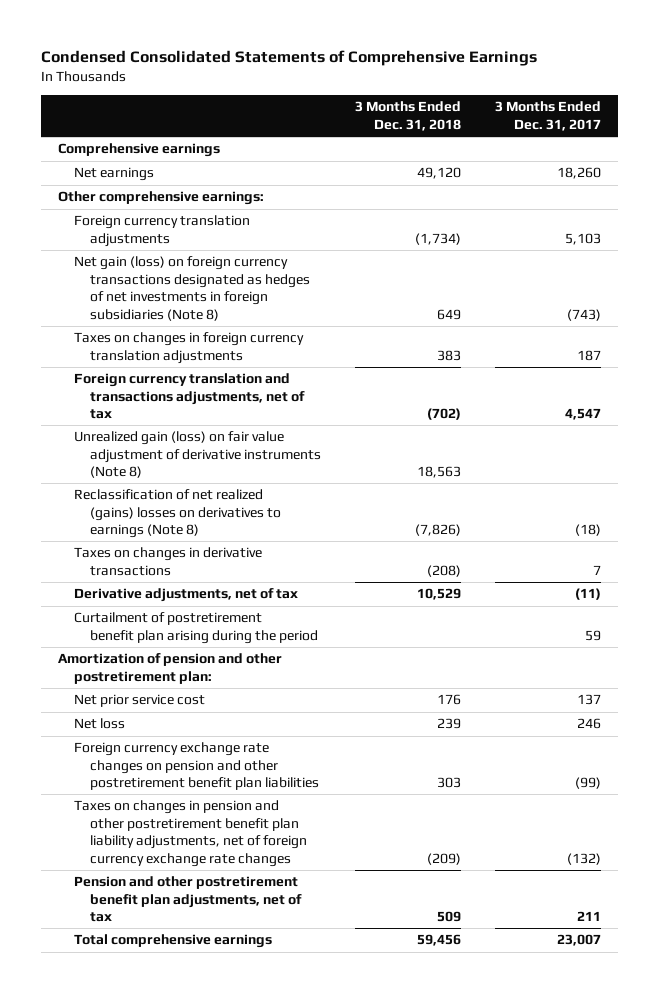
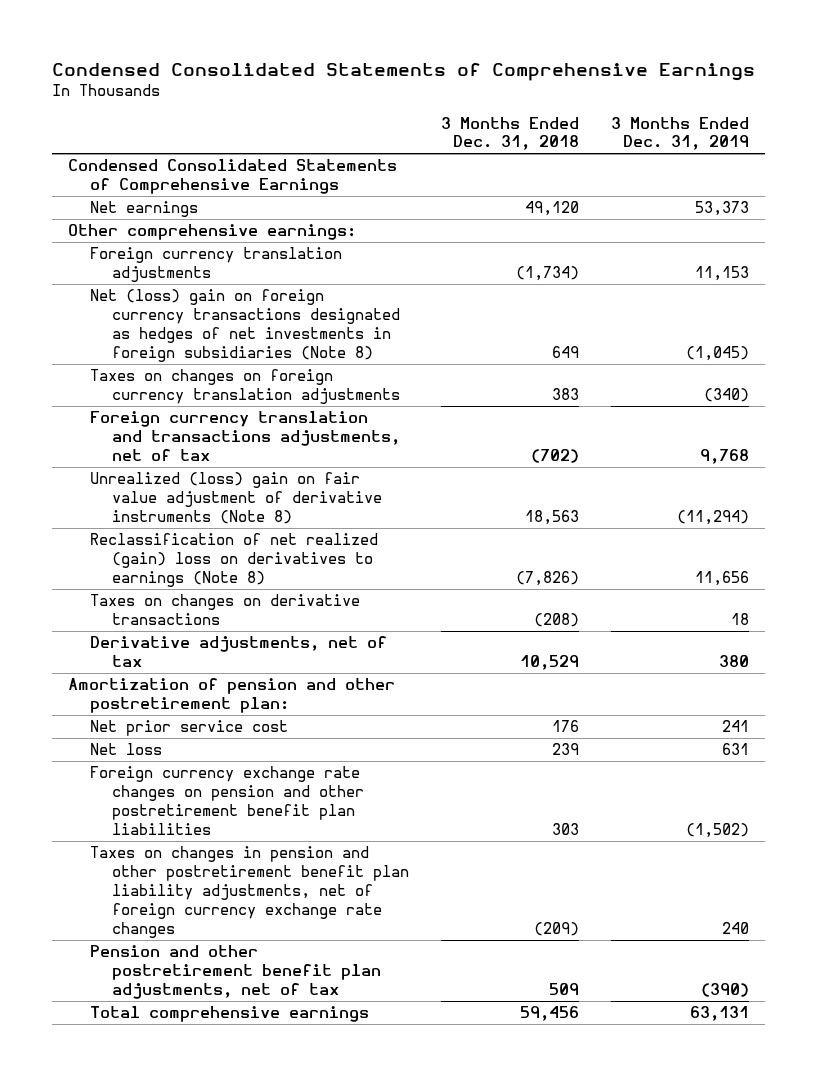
- | 3 Months Ended Dec. 31, 2018 | 3 Months Ended Dec. 31, 2017
+ | 3 Months Ended Dec. 31, 2018 | 3 Months Ended Dec. 31, 2019
- Comprehensive earnings
+ Condensed Consolidated Statements of Comprehensive Earnings
- Net gain (loss) on foreign currency transactions designated as hedges of net investments in foreign subsidiaries (Note 8) | 649 | (743)
- Taxes on changes in foreign currency translation adjustments | 383 | 187
+ Net (loss) gain on foreign currency transactions designated as hedges of net investments in foreign subsidiaries (Note 8) | 649 | (1,045)
+ Taxes on changes on foreign currency translation adjustments | 383 | (340)
- Unrealized gain (loss) on fair value adjustment of derivative instruments (Note 8) | 18,563 |
- Reclassification of net realized (gains) losses on derivatives to earnings (Note 8) | (7,826) | (18)
- Taxes on changes in derivative transactions | (208) | 7
+ Unrealized (loss) gain on fair value adjustment of derivative instruments (Note 8) | 18,563 | (11,294)
+ Reclassification of net realized (gain) loss on derivatives to earnings (Note 8) | (7,826) | 11,656
+ Taxes on changes on derivative transactions | (208) | 18
- Curtailment of postretirement benefit plan arising during the period | | 59

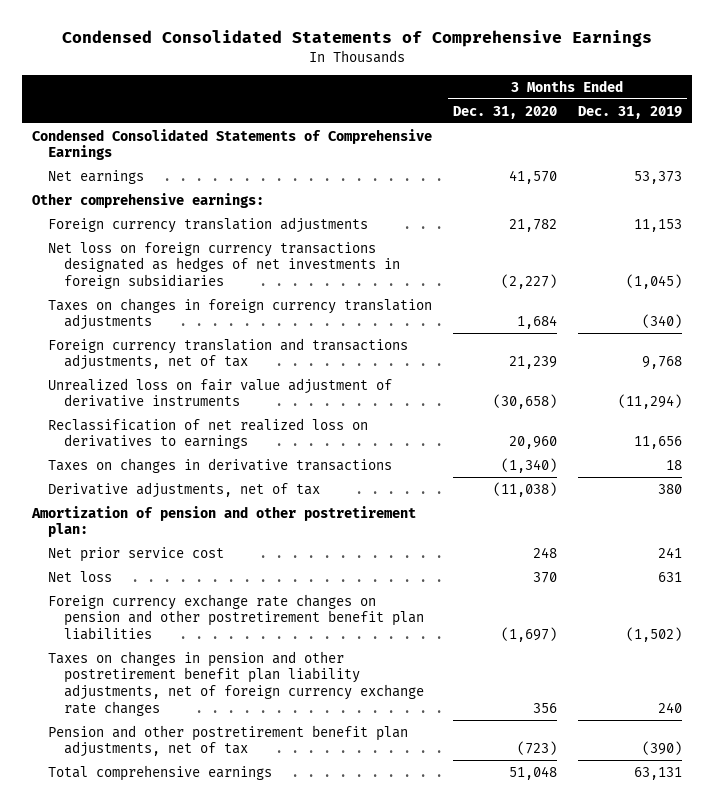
- | 3 Months Ended Dec. 31, 2018 | 3 Months Ended Dec. 31, 2019
+ | 3 Months Ended Dec. 31, 2020 | 3 Months Ended Dec. 31, 2019
- Net (loss) gain on foreign currency transactions designated as hedges of net investments in foreign subsidiaries (Note 8) | 649 | (1,045)
- Taxes on changes on foreign currency translation adjustments | 383 | (340)
+ Net loss on foreign currency transactions designated as hedges of net investments in foreign subsidiaries | (2,227) | (1,045)
+ Taxes on changes in foreign currency translation adjustments | 1,684 | (340)
- Unrealized (loss) gain on fair value adjustment of derivative instruments (Note 8) | 18,563 | (11,294)
- Reclassification of net realized (gain) loss on derivatives to earnings (Note 8) | (7,826) | 11,656
- Taxes on changes on derivative transactions | (208) | 18
+ Unrealized loss on fair value adjustment of derivative instruments | (30,658) | (11,294)
+ Reclassification of net realized loss on derivatives to earnings | 20,960 | 11,656
+ Taxes on changes in derivative transactions | (1,340) | 18

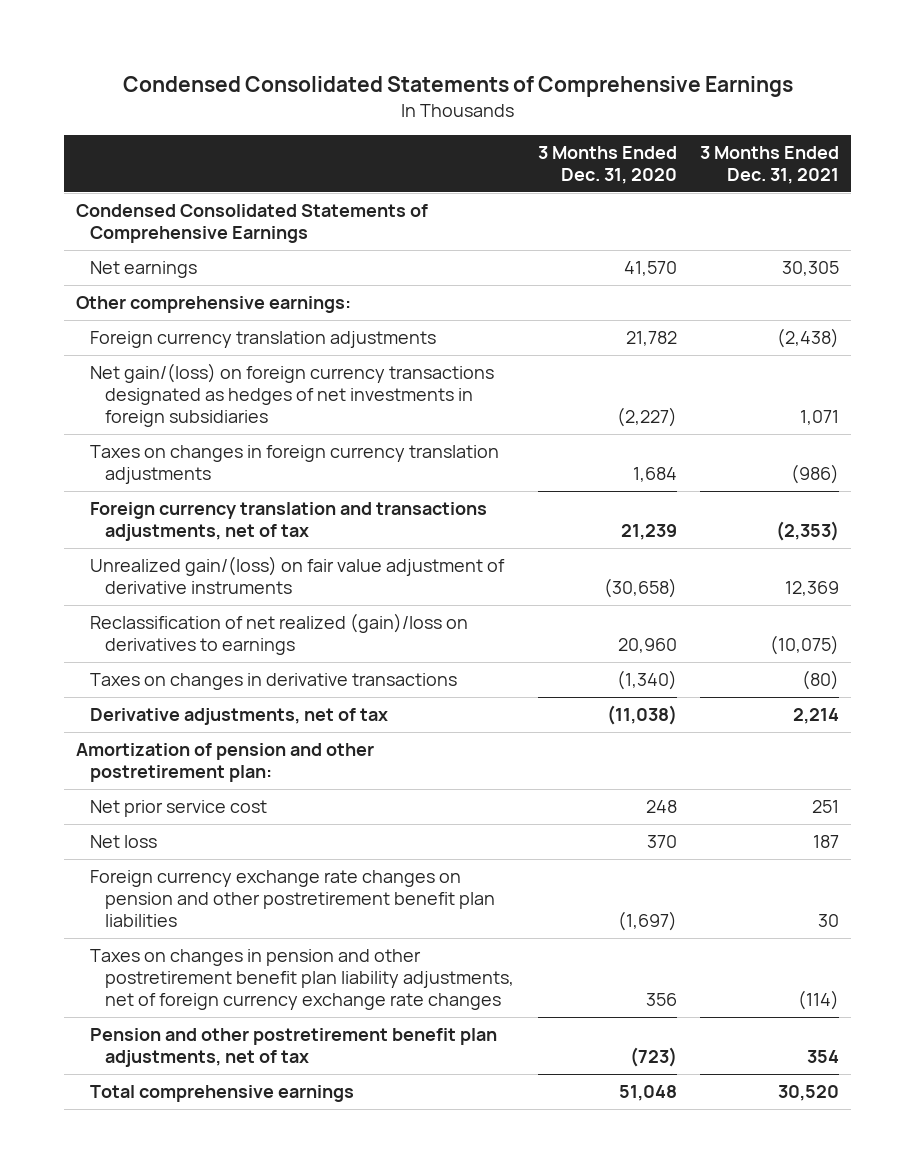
- | 3 Months Ended Dec. 31, 2020 | 3 Months Ended Dec. 31, 2019
+ | 3 Months Ended Dec. 31, 2020 | 3 Months Ended Dec. 31, 2021
- Net loss on foreign currency transactions designated as hedges of net investments in foreign subsidiaries | (2,227) | (1,045)
+ Net gain/(loss) on foreign currency transactions designated as hedges of net investments in foreign subsidiaries | (2,227) | 1,071
- Unrealized loss on fair value adjustment of derivative instruments | (30,658) | (11,294)
- Reclassification of net realized loss on derivatives to earnings | 20,960 | 11,656
+ Unrealized gain/(loss) on fair value adjustment of derivative instruments | (30,658) | 12,369
+ Reclassification of net realized (gain)/loss on derivatives to earnings | 20,960 | (10,075)

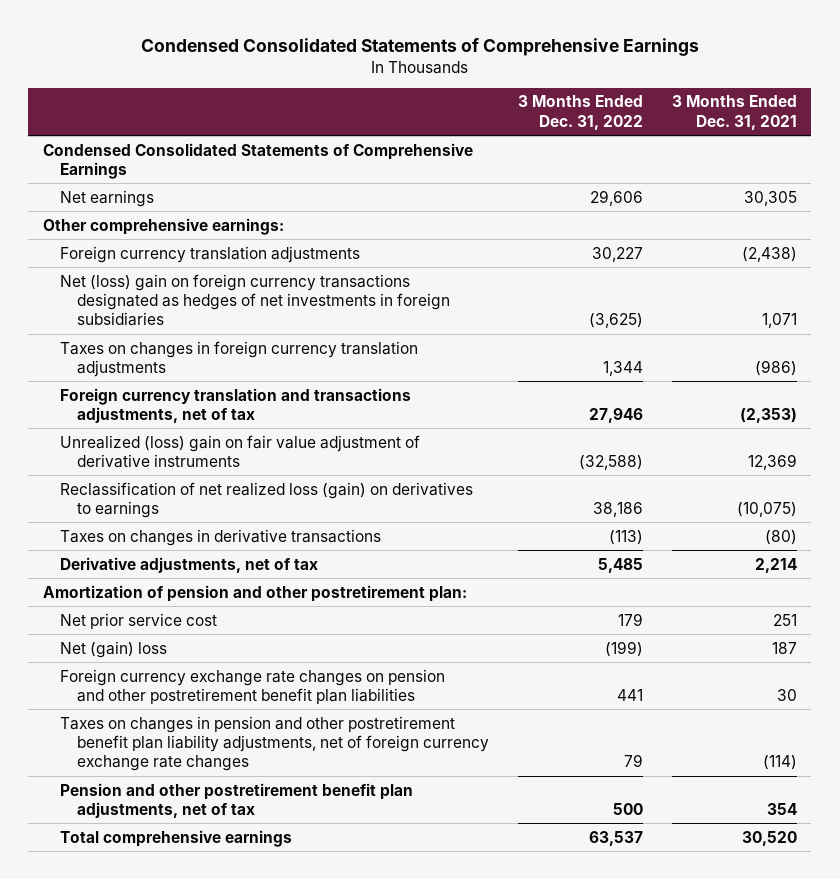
- | 3 Months Ended Dec. 31, 2020 | 3 Months Ended Dec. 31, 2021
+ | 3 Months Ended Dec. 31, 2022 | 3 Months Ended Dec. 31, 2021
- Net gain/(loss) on foreign currency transactions designated as hedges of net investments in foreign subsidiaries | (2,227) | 1,071
+ Net (loss) gain on foreign currency transactions designated as hedges of net investments in foreign subsidiaries | (3,625) | 1,071
- Unrealized gain/(loss) on fair value adjustment of derivative instruments | (30,658) | 12,369
- Reclassification of net realized (gain)/loss on derivatives to earnings | 20,960 | (10,075)
+ Unrealized (loss) gain on fair value adjustment of derivative instruments | (32,588) | 12,369
+ Reclassification of net realized loss (gain) on derivatives to earnings | 38,186 | (10,075)
- Net loss | 370 | 187
+ Net (gain) loss | (199) | 187

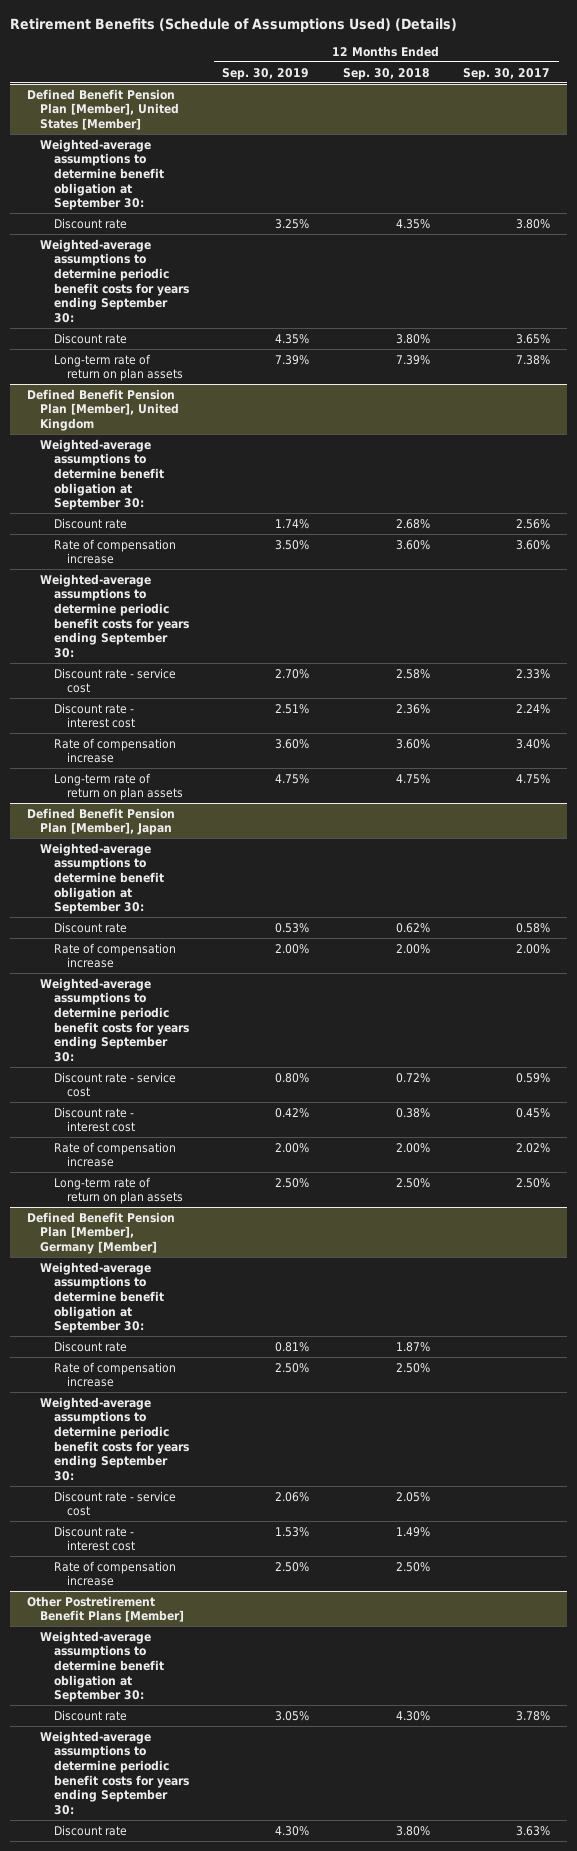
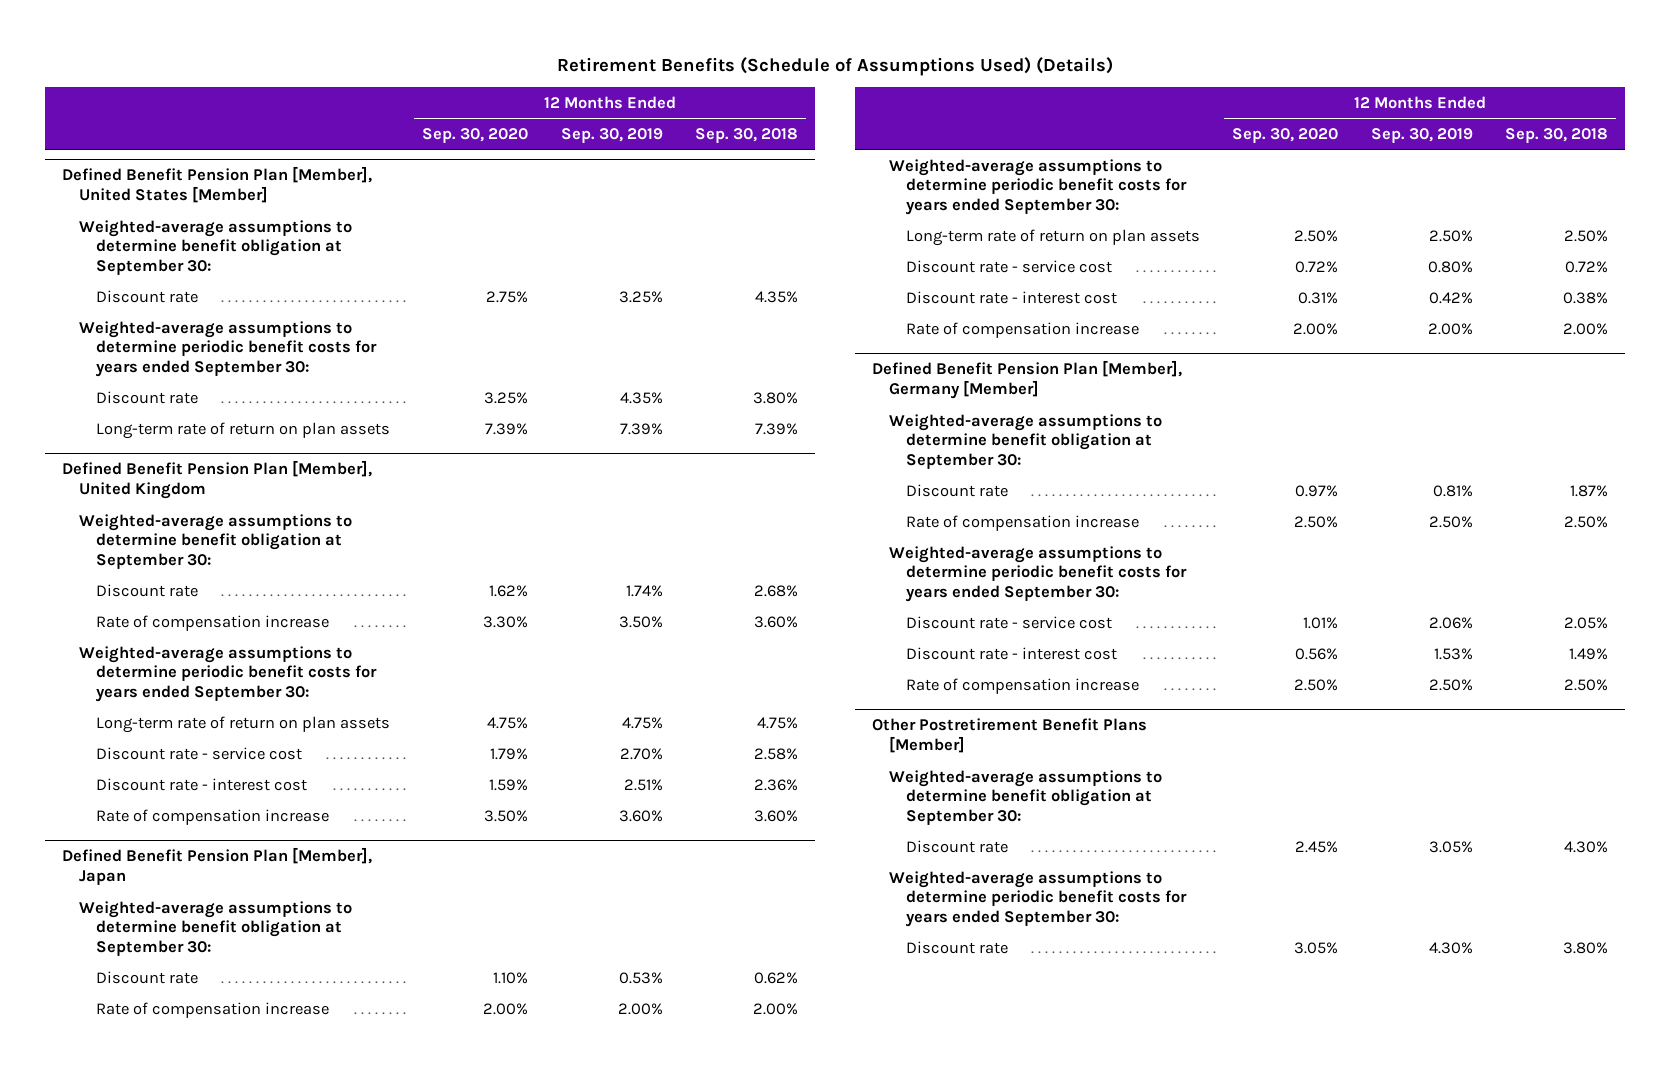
- | 12 Months Ended Sep. 30, 2019 | 12 Months Ended Sep. 30, 2018 | 12 Months Ended Sep. 30, 2017
+ | 12 Months Ended Sep. 30, 2020 | 12 Months Ended Sep. 30, 2019 | 12 Months Ended Sep. 30, 2018
@ Defined Benefit Pension Plan [Member], United States [Member]
- Weighted-average assumptions to determine periodic benefit costs for years ending September 30:
+ Weighted-average assumptions to determine periodic benefit costs for years ended September 30:
@ Defined Benefit Pension Plan [Member], United Kingdom
- Weighted-average assumptions to determine periodic benefit costs for years ending September 30:
+ Weighted-average assumptions to determine periodic benefit costs for years ended September 30:
moved up: Long-term rate of return on plan assets | 4.75% | 4.75% | 4.75%
@ Defined Benefit Pension Plan [Member], Japan
- Weighted-average assumptions to determine periodic benefit costs for years ending September 30:
+ Weighted-average assumptions to determine periodic benefit costs for years ended September 30:
moved up: Long-term rate of return on plan assets | 2.50% | 2.50% | 2.50%
@ Defined Benefit Pension Plan [Member], Germany [Member]
- Weighted-average assumptions to determine periodic benefit costs for years ending September 30:
+ Weighted-average assumptions to determine periodic benefit costs for years ended September 30:
@ Other Postretirement Benefit Plans [Member]
- Weighted-average assumptions to determine periodic benefit costs for years ending September 30:
+ Weighted-average assumptions to determine periodic benefit costs for years ended September 30:

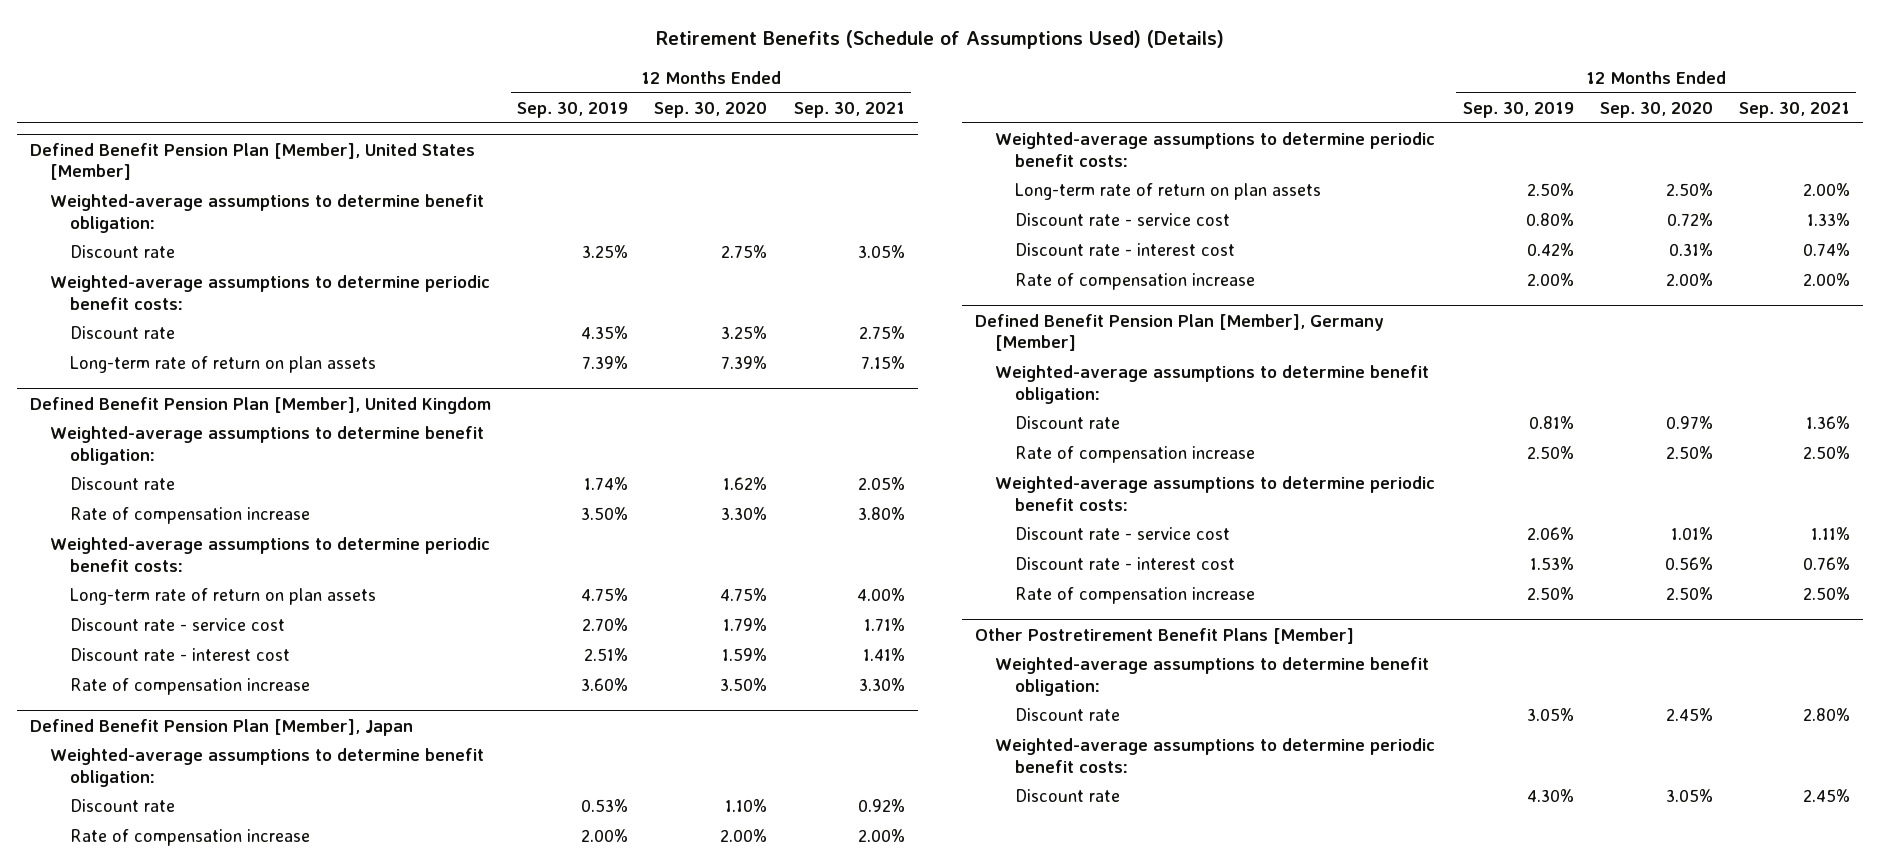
- | 12 Months Ended Sep. 30, 2020 | 12 Months Ended Sep. 30, 2019 | 12 Months Ended Sep. 30, 2018
+ | 12 Months Ended Sep. 30, 2019 | 12 Months Ended Sep. 30, 2020 | 12 Months Ended Sep. 30, 2021
@ Defined Benefit Pension Plan [Member], United States [Member]
- Weighted-average assumptions to determine benefit obligation at September 30:
+ Weighted-average assumptions to determine benefit obligation:
- Weighted-average assumptions to determine periodic benefit costs for years ended September 30:
+ Weighted-average assumptions to determine periodic benefit costs:
@ Defined Benefit Pension Plan [Member], United Kingdom
- Weighted-average assumptions to determine benefit obligation at September 30:
+ Weighted-average assumptions to determine benefit obligation:
- Weighted-average assumptions to determine periodic benefit costs for years ended September 30:
+ Weighted-average assumptions to determine periodic benefit costs:
@ Defined Benefit Pension Plan [Member], Japan
- Weighted-average assumptions to determine benefit obligation at September 30:
+ Weighted-average assumptions to determine benefit obligation:
- Weighted-average assumptions to determine periodic benefit costs for years ended September 30:
+ Weighted-average assumptions to determine periodic benefit costs:
@ Defined Benefit Pension Plan [Member], Germany [Member]
- Weighted-average assumptions to determine benefit obligation at September 30:
+ Weighted-average assumptions to determine benefit obligation:
- Weighted-average assumptions to determine periodic benefit costs for years ended September 30:
+ Weighted-average assumptions to determine periodic benefit costs:
@ Other Postretirement Benefit Plans [Member]
- Weighted-average assumptions to determine benefit obligation at September 30:
+ Weighted-average assumptions to determine benefit obligation:
- Weighted-average assumptions to determine periodic benefit costs for years ended September 30:
+ Weighted-average assumptions to determine periodic benefit costs:

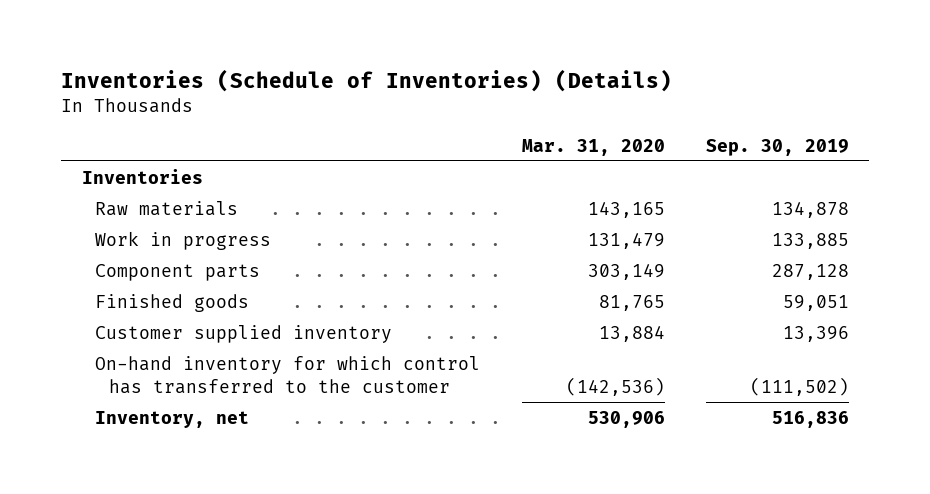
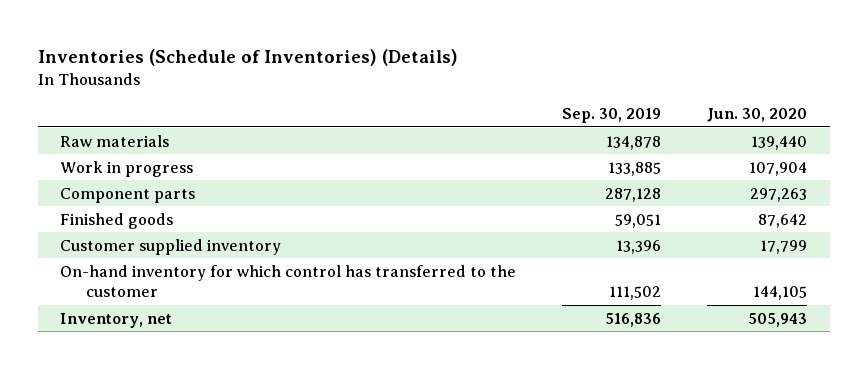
- | Mar. 31, 2020 | Sep. 30, 2019
+ | Sep. 30, 2019 | Jun. 30, 2020
- Inventories
- On-hand inventory for which control has transferred to the customer | (142,536) | (111,502)
+ On-hand inventory for which control has transferred to the customer | 111,502 | 144,105

